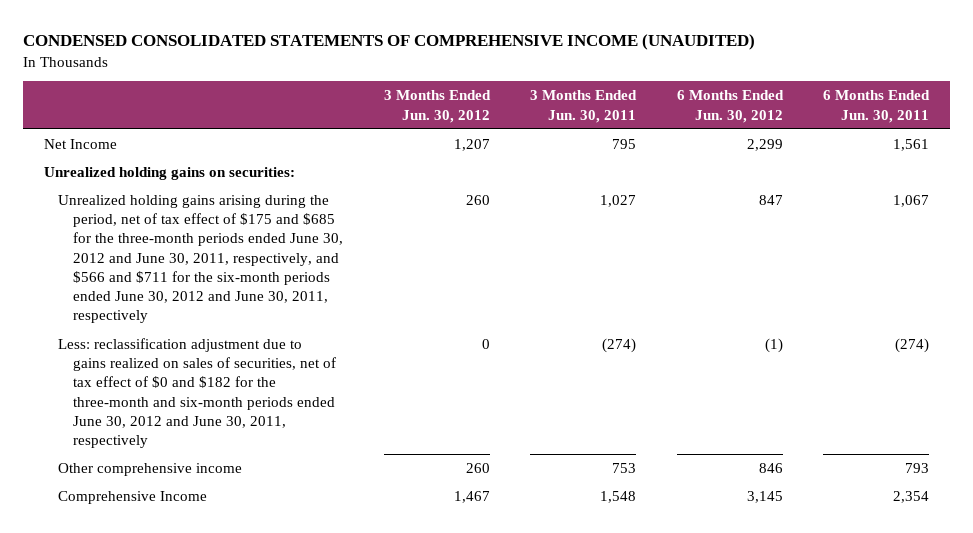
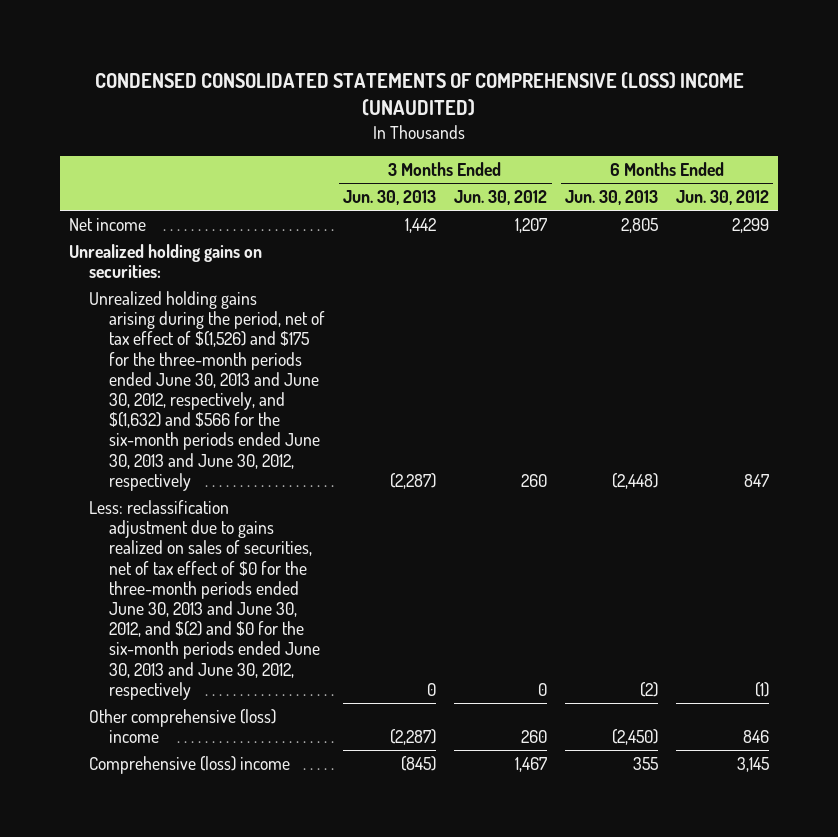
- CONDENSED CONSOLIDATED STATEMENTS OF COMPREHENSIVE INCOME (UNAUDITED)
+ CONDENSED CONSOLIDATED STATEMENTS OF COMPREHENSIVE (LOSS) INCOME (UNAUDITED)
- | 3 Months Ended Jun. 30, 2012 | 3 Months Ended Jun. 30, 2011 | 6 Months Ended Jun. 30, 2012 | 6 Months Ended Jun. 30, 2011
+ | 3 Months Ended Jun. 30, 2013 | 3 Months Ended Jun. 30, 2012 | 6 Months Ended Jun. 30, 2013 | 6 Months Ended Jun. 30, 2012
- Net Income | 1,207 | 795 | 2,299 | 1,561
+ Net income | 1,442 | 1,207 | 2,805 | 2,299
- Unrealized holding gains arising during the period, net of tax effect of $175 and $685 for the three-month periods ended June 30, 2012 and June 30, 2011, respectively, and $566 and $711 for the six-month periods ended June 30, 2012 and June 30, 2011, respectively | 260 | 1,027 | 847 | 1,067
- Less: reclassification adjustment due to gains realized on sales of securities, net of tax effect of $0 and $182 for the three-month and six-month periods ended June 30, 2012 and June 30, 2011, respectively | 0 | (274) | (1) | (274)
- Other comprehensive income | 260 | 753 | 846 | 793
- Comprehensive Income | 1,467 | 1,548 | 3,145 | 2,354
+ Unrealized holding gains arising during the period, net of tax effect of $(1,526) and $175 for the three-month periods ended June 30, 2013 and June 30, 2012, respectively, and $(1,632) and $566 for the six-month periods ended June 30, 2013 and June 30, 2012, respectively | (2,287) | 260 | (2,448) | 847
+ Less: reclassification adjustment due to gains realized on sales of securities, net of tax effect of $0 for the three-month periods ended June 30, 2013 and June 30, 2012, and $(2) and $0 for the six-month periods ended June 30, 2013 and June 30, 2012, respectively | 0 | 0 | (2) | (1)
+ Other comprehensive (loss) income | (2,287) | 260 | (2,450) | 846
+ Comprehensive (loss) income | (845) | 1,467 | 355 | 3,145

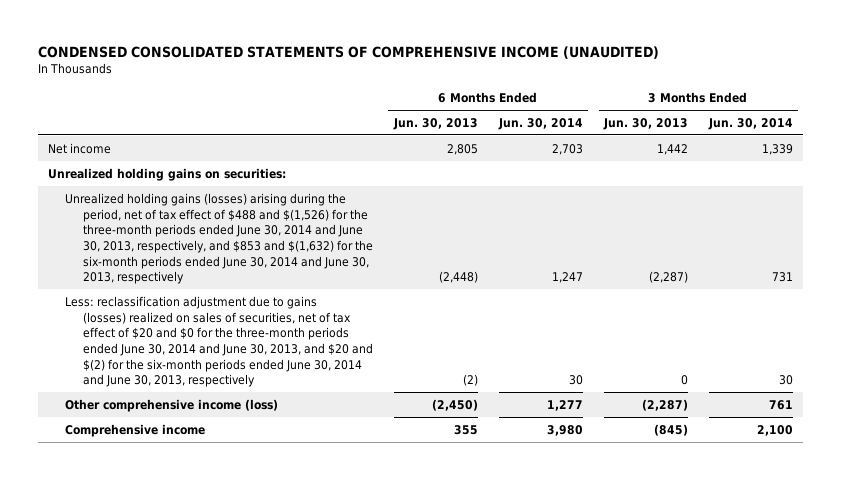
- CONDENSED CONSOLIDATED STATEMENTS OF COMPREHENSIVE (LOSS) INCOME (UNAUDITED)
+ CONDENSED CONSOLIDATED STATEMENTS OF COMPREHENSIVE INCOME (UNAUDITED)
- | 3 Months Ended Jun. 30, 2013 | 3 Months Ended Jun. 30, 2012 | 6 Months Ended Jun. 30, 2013 | 6 Months Ended Jun. 30, 2012
+ | 6 Months Ended Jun. 30, 2013 | 6 Months Ended Jun. 30, 2014 | 3 Months Ended Jun. 30, 2013 | 3 Months Ended Jun. 30, 2014
- Unrealized holding gains arising during the period, net of tax effect of $(1,526) and $175 for the three-month periods ended June 30, 2013 and June 30, 2012, respectively, and $(1,632) and $566 for the six-month periods ended June 30, 2013 and June 30, 2012, respectively | (2,287) | 260 | (2,448) | 847
- Less: reclassification adjustment due to gains realized on sales of securities, net of tax effect of $0 for the three-month periods ended June 30, 2013 and June 30, 2012, and $(2) and $0 for the six-month periods ended June 30, 2013 and June 30, 2012, respectively | 0 | 0 | (2) | (1)
- Other comprehensive (loss) income | (2,287) | 260 | (2,450) | 846
- Comprehensive (loss) income | (845) | 1,467 | 355 | 3,145
+ Unrealized holding gains (losses) arising during the period, net of tax effect of $488 and $(1,526) for the three-month periods ended June 30, 2014 and June 30, 2013, respectively, and $853 and $(1,632) for the six-month periods ended June 30, 2014 and June 30, 2013, respectively | (2,448) | 1,247 | (2,287) | 731
+ Less: reclassification adjustment due to gains (losses) realized on sales of securities, net of tax effect of $20 and $0 for the three-month periods ended June 30, 2014 and June 30, 2013, and $20 and $(2) for the six-month periods ended June 30, 2014 and June 30, 2013, respectively | (2) | 30 | 0 | 30
+ Other comprehensive income (loss) | (2,450) | 1,277 | (2,287) | 761
+ Comprehensive income | 355 | 3,980 | (845) | 2,100

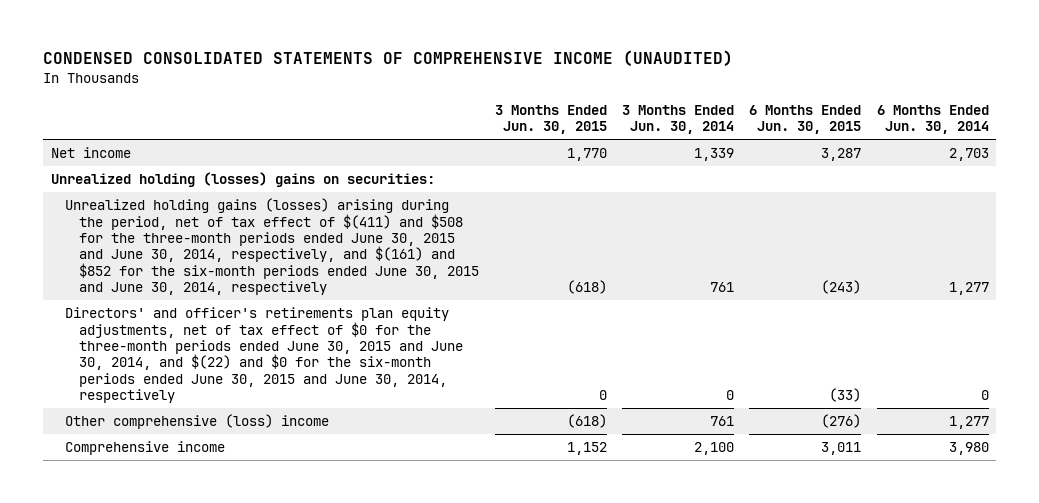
- | 6 Months Ended Jun. 30, 2013 | 6 Months Ended Jun. 30, 2014 | 3 Months Ended Jun. 30, 2013 | 3 Months Ended Jun. 30, 2014
+ | 3 Months Ended Jun. 30, 2015 | 3 Months Ended Jun. 30, 2014 | 6 Months Ended Jun. 30, 2015 | 6 Months Ended Jun. 30, 2014
- Unrealized holding gains on securities:
- Unrealized holding gains (losses) arising during the period, net of tax effect of $488 and $(1,526) for the three-month periods ended June 30, 2014 and June 30, 2013, respectively, and $853 and $(1,632) for the six-month periods ended June 30, 2014 and June 30, 2013, respectively | (2,448) | 1,247 | (2,287) | 731
- Less: reclassification adjustment due to gains (losses) realized on sales of securities, net of tax effect of $20 and $0 for the three-month periods ended June 30, 2014 and June 30, 2013, and $20 and $(2) for the six-month periods ended June 30, 2014 and June 30, 2013, respectively | (2) | 30 | 0 | 30
- Other comprehensive income (loss) | (2,450) | 1,277 | (2,287) | 761
+ Unrealized holding (losses) gains on securities:
+ Unrealized holding gains (losses) arising during the period, net of tax effect of $(411) and $508 for the three-month periods ended June 30, 2015 and June 30, 2014, respectively, and $(161) and $852 for the six-month periods ended June 30, 2015 and June 30, 2014, respectively | (618) | 761 | (243) | 1,277
+ Directors' and officer's retirements plan equity adjustments, net of tax effect of $0 for the three-month periods ended June 30, 2015 and June 30, 2014, and $(22) and $0 for the six-month periods ended June 30, 2015 and June 30, 2014, respectively | 0 | 0 | (33) | 0
+ Other comprehensive (loss) income | (618) | 761 | (276) | 1,277

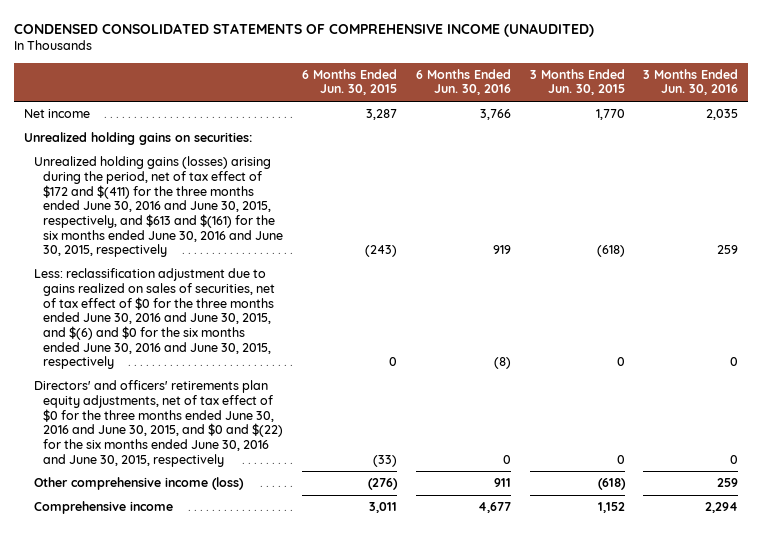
- | 3 Months Ended Jun. 30, 2015 | 3 Months Ended Jun. 30, 2014 | 6 Months Ended Jun. 30, 2015 | 6 Months Ended Jun. 30, 2014
+ | 6 Months Ended Jun. 30, 2015 | 6 Months Ended Jun. 30, 2016 | 3 Months Ended Jun. 30, 2015 | 3 Months Ended Jun. 30, 2016
- Unrealized holding (losses) gains on securities:
- Unrealized holding gains (losses) arising during the period, net of tax effect of $(411) and $508 for the three-month periods ended June 30, 2015 and June 30, 2014, respectively, and $(161) and $852 for the six-month periods ended June 30, 2015 and June 30, 2014, respectively | (618) | 761 | (243) | 1,277
- Directors' and officer's retirements plan equity adjustments, net of tax effect of $0 for the three-month periods ended June 30, 2015 and June 30, 2014, and $(22) and $0 for the six-month periods ended June 30, 2015 and June 30, 2014, respectively | 0 | 0 | (33) | 0
- Other comprehensive (loss) income | (618) | 761 | (276) | 1,277
+ Unrealized holding gains on securities:
+ Unrealized holding gains (losses) arising during the period, net of tax effect of $172 and $(411) for the three months ended June 30, 2016 and June 30, 2015, respectively, and $613 and $(161) for the six months ended June 30, 2016 and June 30, 2015, respectively | (243) | 919 | (618) | 259
+ Less: reclassification adjustment due to gains realized on sales of securities, net of tax effect of $0 for the three months ended June 30, 2016 and June 30, 2015, and $(6) and $0 for the six months ended June 30, 2016 and June 30, 2015, respectively | 0 | (8) | 0 | 0
+ Directors' and officers' retirements plan equity adjustments, net of tax effect of $0 for the three months ended June 30, 2016 and June 30, 2015, and $0 and $(22) for the six months ended June 30, 2016 and June 30, 2015, respectively | (33) | 0 | 0 | 0
+ Other comprehensive income (loss) | (276) | 911 | (618) | 259

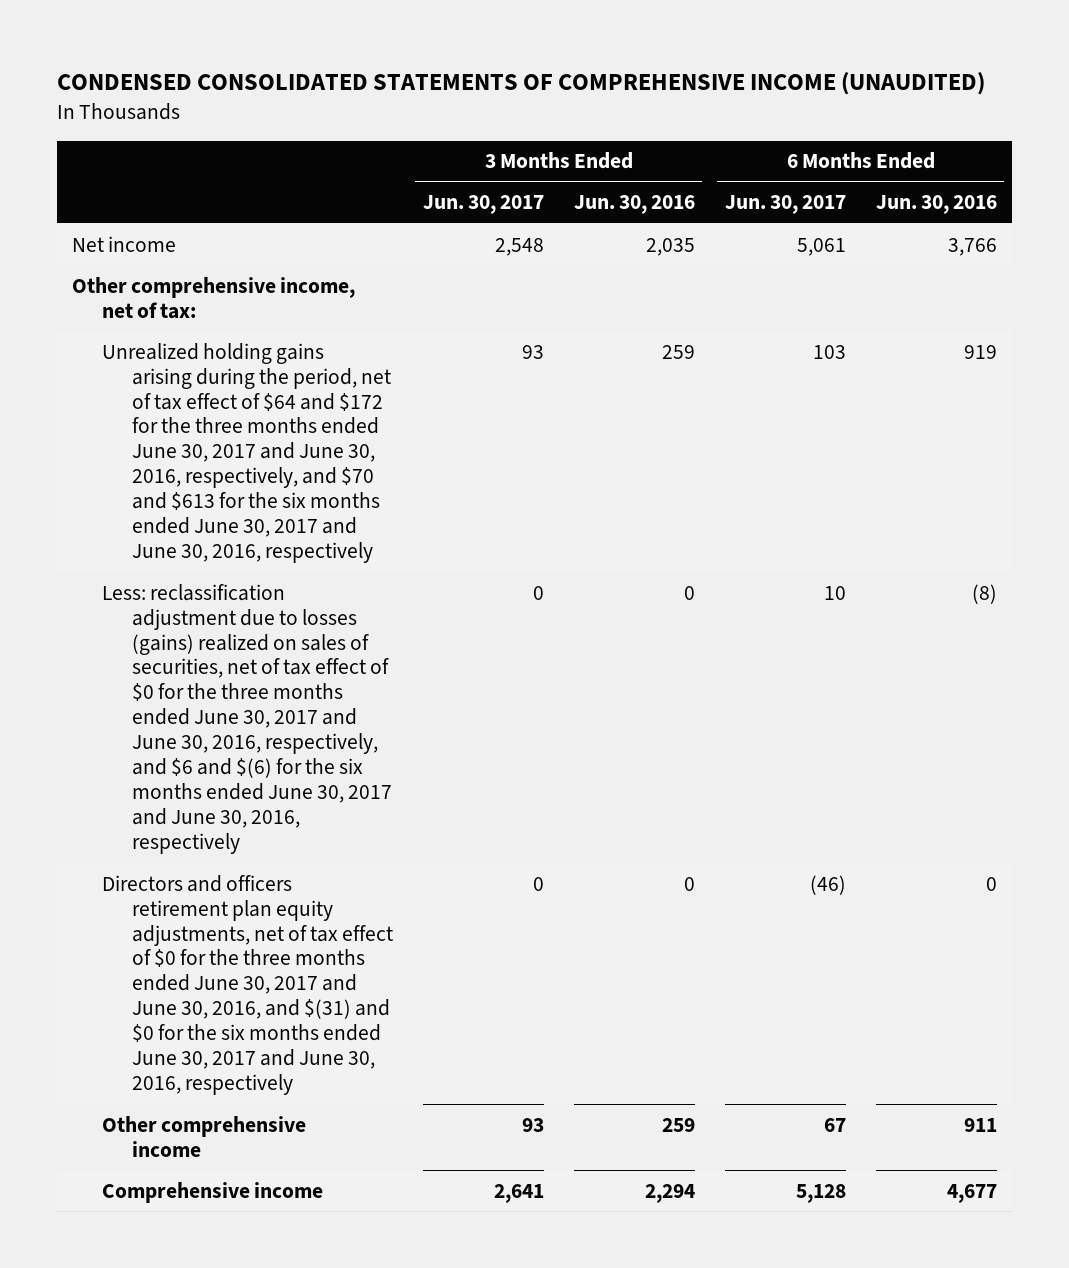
- | 6 Months Ended Jun. 30, 2015 | 6 Months Ended Jun. 30, 2016 | 3 Months Ended Jun. 30, 2015 | 3 Months Ended Jun. 30, 2016
+ | 3 Months Ended Jun. 30, 2017 | 3 Months Ended Jun. 30, 2016 | 6 Months Ended Jun. 30, 2017 | 6 Months Ended Jun. 30, 2016
- Unrealized holding gains on securities:
- Unrealized holding gains (losses) arising during the period, net of tax effect of $172 and $(411) for the three months ended June 30, 2016 and June 30, 2015, respectively, and $613 and $(161) for the six months ended June 30, 2016 and June 30, 2015, respectively | (243) | 919 | (618) | 259
- Less: reclassification adjustment due to gains realized on sales of securities, net of tax effect of $0 for the three months ended June 30, 2016 and June 30, 2015, and $(6) and $0 for the six months ended June 30, 2016 and June 30, 2015, respectively | 0 | (8) | 0 | 0
- Directors' and officers' retirements plan equity adjustments, net of tax effect of $0 for the three months ended June 30, 2016 and June 30, 2015, and $0 and $(22) for the six months ended June 30, 2016 and June 30, 2015, respectively | (33) | 0 | 0 | 0
- Other comprehensive income (loss) | (276) | 911 | (618) | 259
+ Other comprehensive income, net of tax:
+ Unrealized holding gains arising during the period, net of tax effect of $64 and $172 for the three months ended June 30, 2017 and June 30, 2016, respectively, and $70 and $613 for the six months ended June 30, 2017 and June 30, 2016, respectively | 93 | 259 | 103 | 919
+ Less: reclassification adjustment due to losses (gains) realized on sales of securities, net of tax effect of $0 for the three months ended June 30, 2017 and June 30, 2016, respectively, and $6 and $(6) for the six months ended June 30, 2017 and June 30, 2016, respectively | 0 | 0 | 10 | (8)
+ Directors and officers retirement plan equity adjustments, net of tax effect of $0 for the three months ended June 30, 2017 and June 30, 2016, and $(31) and $0 for the six months ended June 30, 2017 and June 30, 2016, respectively | 0 | 0 | (46) | 0
+ Other comprehensive income | 93 | 259 | 67 | 911

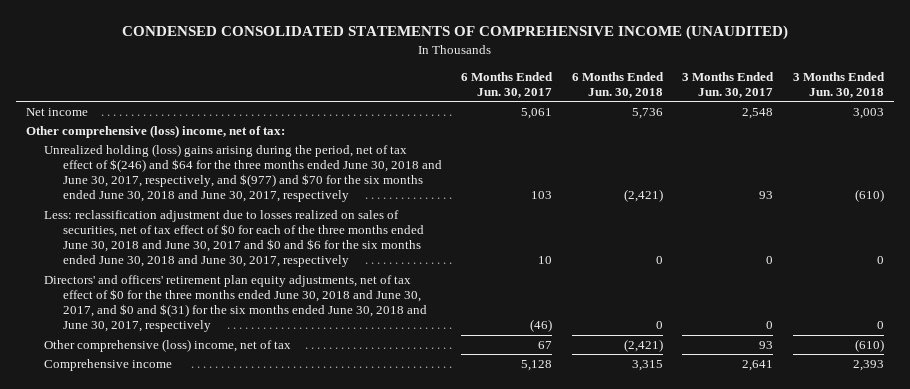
- | 3 Months Ended Jun. 30, 2017 | 3 Months Ended Jun. 30, 2016 | 6 Months Ended Jun. 30, 2017 | 6 Months Ended Jun. 30, 2016
+ | 6 Months Ended Jun. 30, 2017 | 6 Months Ended Jun. 30, 2018 | 3 Months Ended Jun. 30, 2017 | 3 Months Ended Jun. 30, 2018
- Other comprehensive income, net of tax:
- Unrealized holding gains arising during the period, net of tax effect of $64 and $172 for the three months ended June 30, 2017 and June 30, 2016, respectively, and $70 and $613 for the six months ended June 30, 2017 and June 30, 2016, respectively | 93 | 259 | 103 | 919
- Less: reclassification adjustment due to losses (gains) realized on sales of securities, net of tax effect of $0 for the three months ended June 30, 2017 and June 30, 2016, respectively, and $6 and $(6) for the six months ended June 30, 2017 and June 30, 2016, respectively | 0 | 0 | 10 | (8)
- Directors and officers retirement plan equity adjustments, net of tax effect of $0 for the three months ended June 30, 2017 and June 30, 2016, and $(31) and $0 for the six months ended June 30, 2017 and June 30, 2016, respectively | 0 | 0 | (46) | 0
- Other comprehensive income | 93 | 259 | 67 | 911
+ Other comprehensive (loss) income, net of tax:
+ Unrealized holding (loss) gains arising during the period, net of tax effect of $(246) and $64 for the three months ended June 30, 2018 and June 30, 2017, respectively, and $(977) and $70 for the six months ended June 30, 2018 and June 30, 2017, respectively | 103 | (2,421) | 93 | (610)
+ Less: reclassification adjustment due to losses realized on sales of securities, net of tax effect of $0 for each of the three months ended June 30, 2018 and June 30, 2017 and $0 and $6 for the six months ended June 30, 2018 and June 30, 2017, respectively | 10 | 0 | 0 | 0
+ Directors' and officers' retirement plan equity adjustments, net of tax effect of $0 for the three months ended June 30, 2018 and June 30, 2017, and $0 and $(31) for the six months ended June 30, 2018 and June 30, 2017, respectively | (46) | 0 | 0 | 0
+ Other comprehensive (loss) income, net of tax | 67 | (2,421) | 93 | (610)

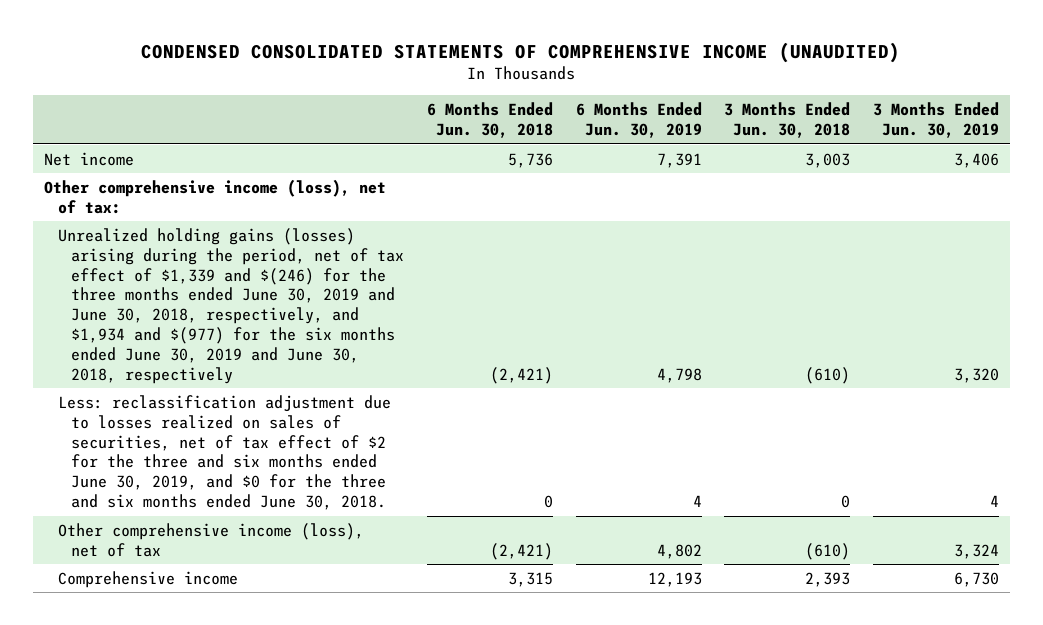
- | 6 Months Ended Jun. 30, 2017 | 6 Months Ended Jun. 30, 2018 | 3 Months Ended Jun. 30, 2017 | 3 Months Ended Jun. 30, 2018
+ | 6 Months Ended Jun. 30, 2018 | 6 Months Ended Jun. 30, 2019 | 3 Months Ended Jun. 30, 2018 | 3 Months Ended Jun. 30, 2019
- Other comprehensive (loss) income, net of tax:
- Unrealized holding (loss) gains arising during the period, net of tax effect of $(246) and $64 for the three months ended June 30, 2018 and June 30, 2017, respectively, and $(977) and $70 for the six months ended June 30, 2018 and June 30, 2017, respectively | 103 | (2,421) | 93 | (610)
- Less: reclassification adjustment due to losses realized on sales of securities, net of tax effect of $0 for each of the three months ended June 30, 2018 and June 30, 2017 and $0 and $6 for the six months ended June 30, 2018 and June 30, 2017, respectively | 10 | 0 | 0 | 0
- Directors' and officers' retirement plan equity adjustments, net of tax effect of $0 for the three months ended June 30, 2018 and June 30, 2017, and $0 and $(31) for the six months ended June 30, 2018 and June 30, 2017, respectively | (46) | 0 | 0 | 0
- Other comprehensive (loss) income, net of tax | 67 | (2,421) | 93 | (610)
+ Other comprehensive income (loss), net of tax:
+ Unrealized holding gains (losses) arising during the period, net of tax effect of $1,339 and $(246) for the three months ended June 30, 2019 and June 30, 2018, respectively, and $1,934 and $(977) for the six months ended June 30, 2019 and June 30, 2018, respectively | (2,421) | 4,798 | (610) | 3,320
+ Less: reclassification adjustment due to losses realized on sales of securities, net of tax effect of $2 for the three and six months ended June 30, 2019, and $0 for the three and six months ended June 30, 2018. | 0 | 4 | 0 | 4
+ Other comprehensive income (loss), net of tax | (2,421) | 4,802 | (610) | 3,324

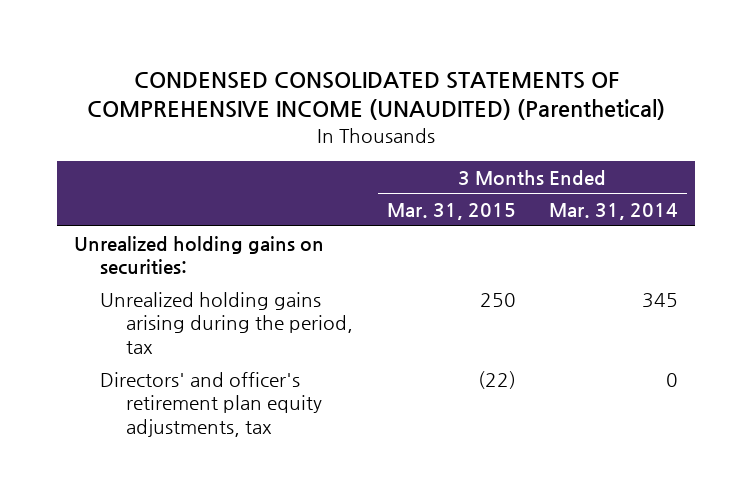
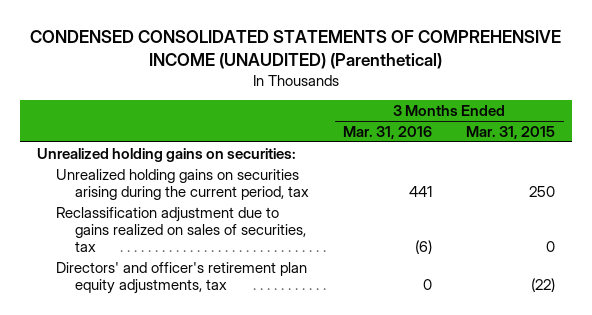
- | 3 Months Ended Mar. 31, 2015 | 3 Months Ended Mar. 31, 2014
+ | 3 Months Ended Mar. 31, 2016 | 3 Months Ended Mar. 31, 2015
- Unrealized holding gains arising during the period, tax | 250 | 345
+ Unrealized holding gains on securities arising during the current period, tax | 441 | 250
+ Reclassification adjustment due to gains realized on sales of securities, tax | (6) | 0

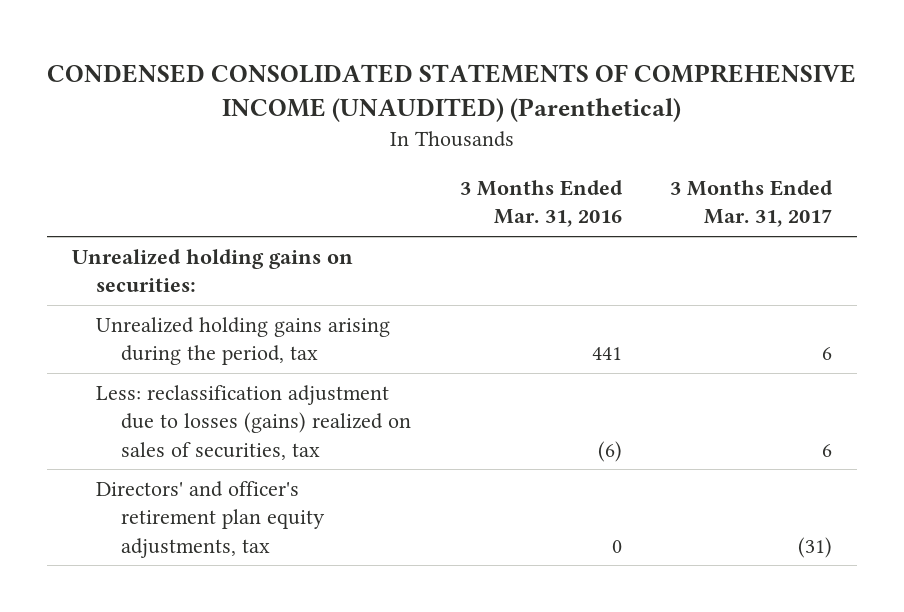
- | 3 Months Ended Mar. 31, 2016 | 3 Months Ended Mar. 31, 2015
+ | 3 Months Ended Mar. 31, 2016 | 3 Months Ended Mar. 31, 2017
- Unrealized holding gains on securities arising during the current period, tax | 441 | 250
- Reclassification adjustment due to gains realized on sales of securities, tax | (6) | 0
+ Unrealized holding gains arising during the period, tax | 441 | 6
+ Less: reclassification adjustment due to losses (gains) realized on sales of securities, tax | (6) | 6

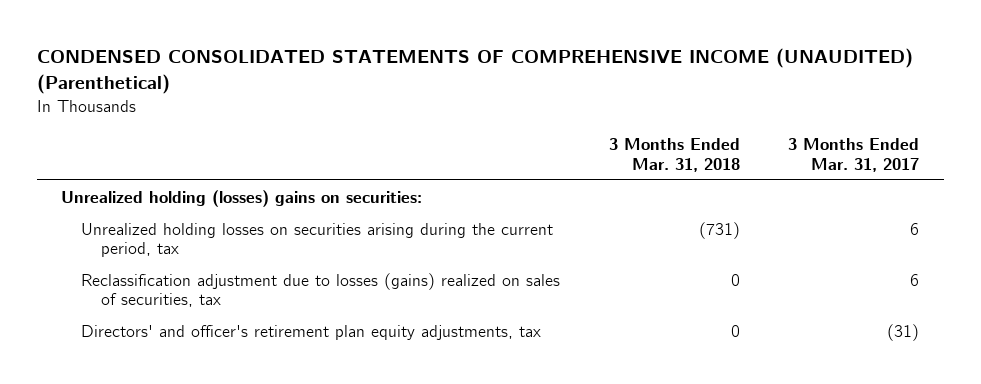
- | 3 Months Ended Mar. 31, 2016 | 3 Months Ended Mar. 31, 2017
+ | 3 Months Ended Mar. 31, 2018 | 3 Months Ended Mar. 31, 2017
- Unrealized holding gains on securities:
- Unrealized holding gains arising during the period, tax | 441 | 6
- Less: reclassification adjustment due to losses (gains) realized on sales of securities, tax | (6) | 6
+ Unrealized holding (losses) gains on securities:
+ Unrealized holding losses on securities arising during the current period, tax | (731) | 6
+ Reclassification adjustment due to losses (gains) realized on sales of securities, tax | 0 | 6

